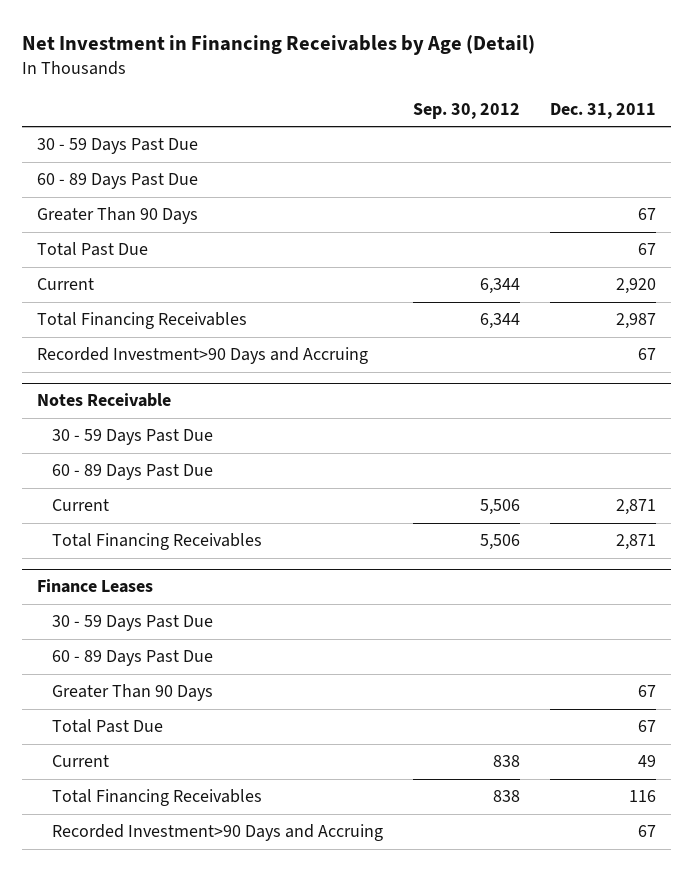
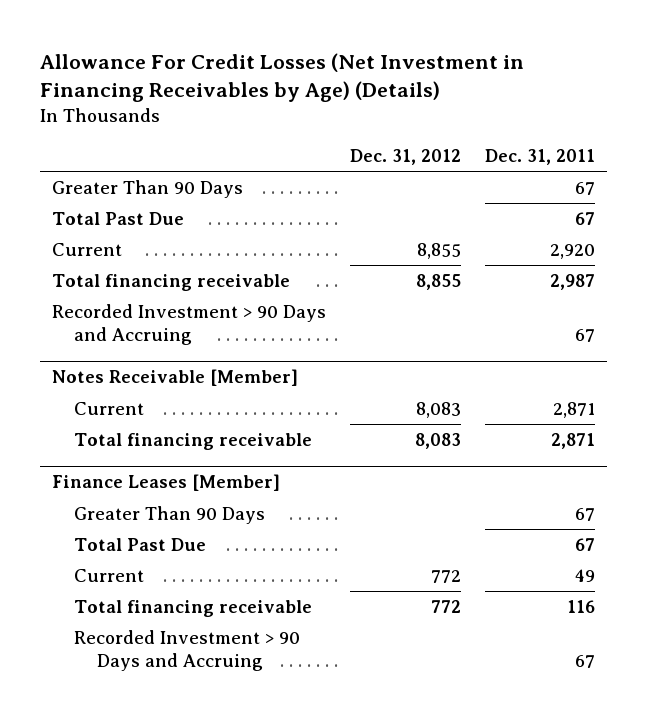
- Net Investment in Financing Receivables by Age (Detail)
+ Allowance For Credit Losses (Net Investment in Financing Receivables by Age) (Details)
- | Sep. 30, 2012 | Dec. 31, 2011
+ | Dec. 31, 2012 | Dec. 31, 2011
- 30 - 59 Days Past Due
- 60 - 89 Days Past Due
- Total Financing Receivables | 6,344 | 2,987
- Recorded Investment>90 Days and Accruing | | 67
- Notes Receivable
- 30 - 59 Days Past Due
- 60 - 89 Days Past Due
+ Total financing receivable | 8,855 | 2,987
+ Recorded Investment > 90 Days and Accruing | | 67
+ Notes Receivable [Member]
- Total Financing Receivables | 5,506 | 2,871
- Finance Leases
- 30 - 59 Days Past Due
- 60 - 89 Days Past Due
+ Total financing receivable | 8,083 | 2,871
+ Finance Leases [Member]
- Total Financing Receivables | 838 | 116
- Recorded Investment>90 Days and Accruing | | 67
+ Total financing receivable | 772 | 116
+ Recorded Investment > 90 Days and Accruing | | 67

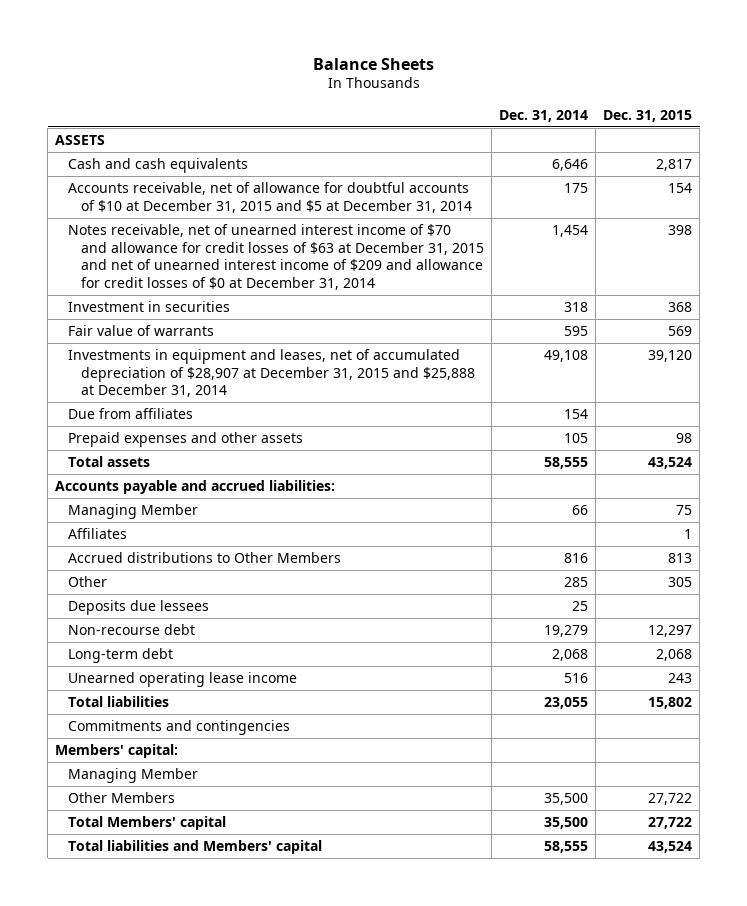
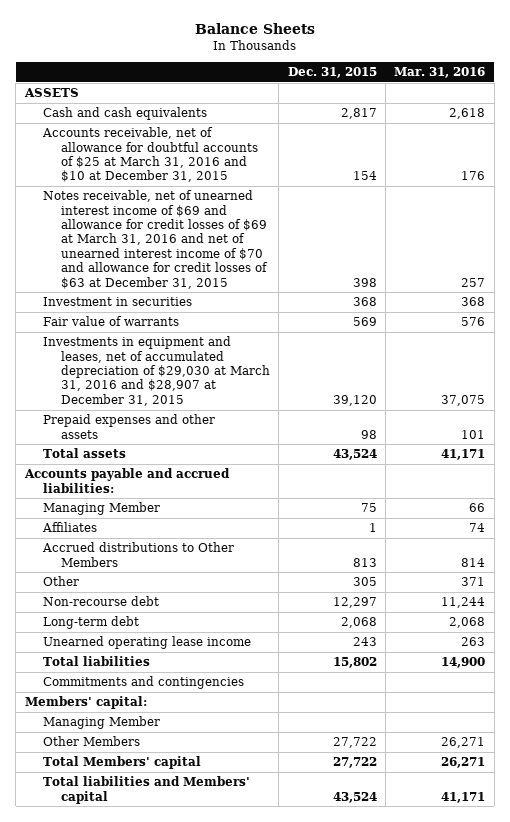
- | Dec. 31, 2014 | Dec. 31, 2015
+ | Dec. 31, 2015 | Mar. 31, 2016
- Accounts receivable, net of allowance for doubtful accounts of $10 at December 31, 2015 and $5 at December 31, 2014 | 175 | 154
- Notes receivable, net of unearned interest income of $70 and allowance for credit losses of $63 at December 31, 2015 and net of unearned interest income of $209 and allowance for credit losses of $0 at December 31, 2014 | 1,454 | 398
+ Accounts receivable, net of allowance for doubtful accounts of $25 at March 31, 2016 and $10 at December 31, 2015 | 154 | 176
+ Notes receivable, net of unearned interest income of $69 and allowance for credit losses of $69 at March 31, 2016 and net of unearned interest income of $70 and allowance for credit losses of $63 at December 31, 2015 | 398 | 257
- Investments in equipment and leases, net of accumulated depreciation of $28,907 at December 31, 2015 and $25,888 at December 31, 2014 | 49,108 | 39,120
- Due from affiliates | 154 |
+ Investments in equipment and leases, net of accumulated depreciation of $29,030 at March 31, 2016 and $28,907 at December 31, 2015 | 39,120 | 37,075
- Deposits due lessees | 25 |

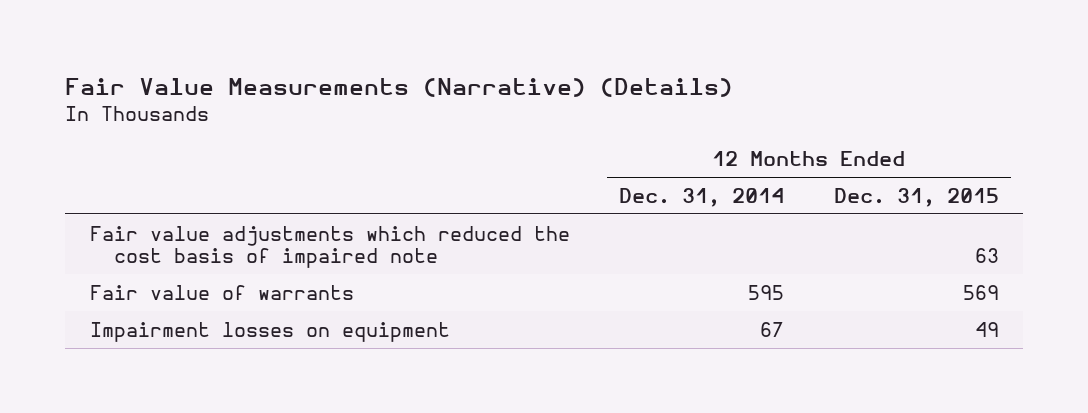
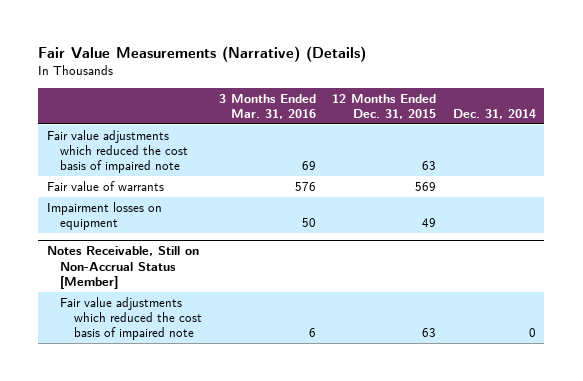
- | 12 Months Ended Dec. 31, 2014 | 12 Months Ended Dec. 31, 2015
+ | 3 Months Ended Mar. 31, 2016 | 12 Months Ended Dec. 31, 2015 | Dec. 31, 2014
+ Notes Receivable, Still on Non-Accrual Status [Member]
+ Fair value adjustments which reduced the cost basis of impaired note | 6 | 63 | 0

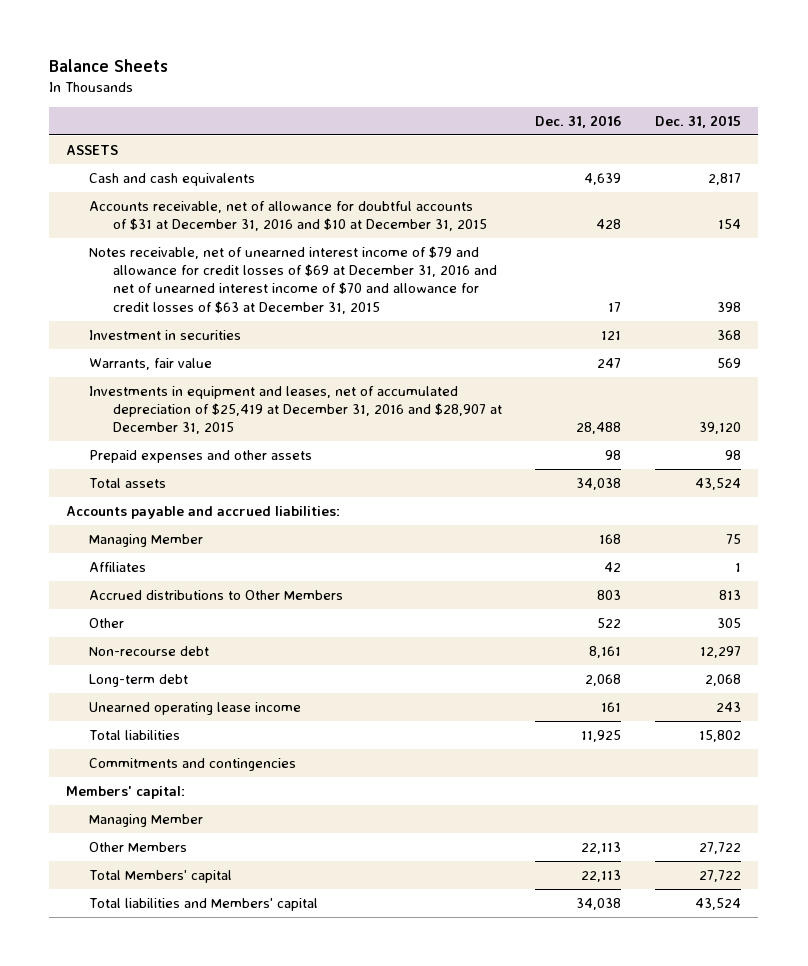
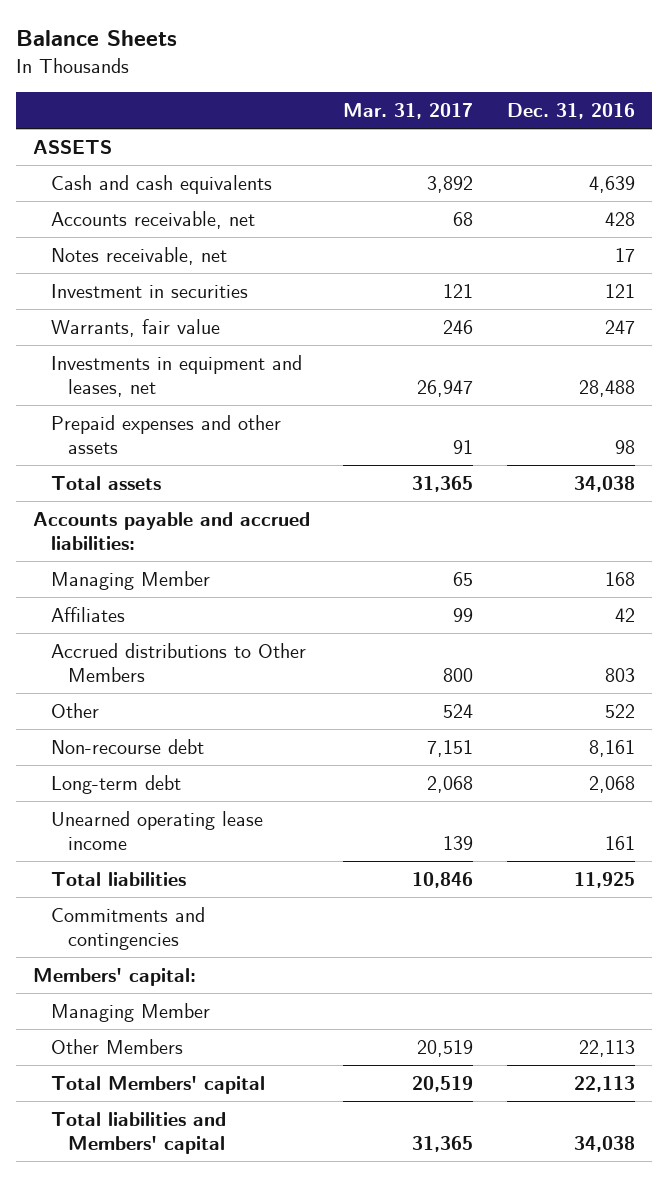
- | Dec. 31, 2016 | Dec. 31, 2015
+ | Mar. 31, 2017 | Dec. 31, 2016
- Accounts receivable, net of allowance for doubtful accounts of $31 at December 31, 2016 and $10 at December 31, 2015 | 428 | 154
- Notes receivable, net of unearned interest income of $79 and allowance for credit losses of $69 at December 31, 2016 and net of unearned interest income of $70 and allowance for credit losses of $63 at December 31, 2015 | 17 | 398
+ Accounts receivable, net | 68 | 428
+ Notes receivable, net | | 17
- Investments in equipment and leases, net of accumulated depreciation of $25,419 at December 31, 2016 and $28,907 at December 31, 2015 | 28,488 | 39,120
+ Investments in equipment and leases, net | 26,947 | 28,488

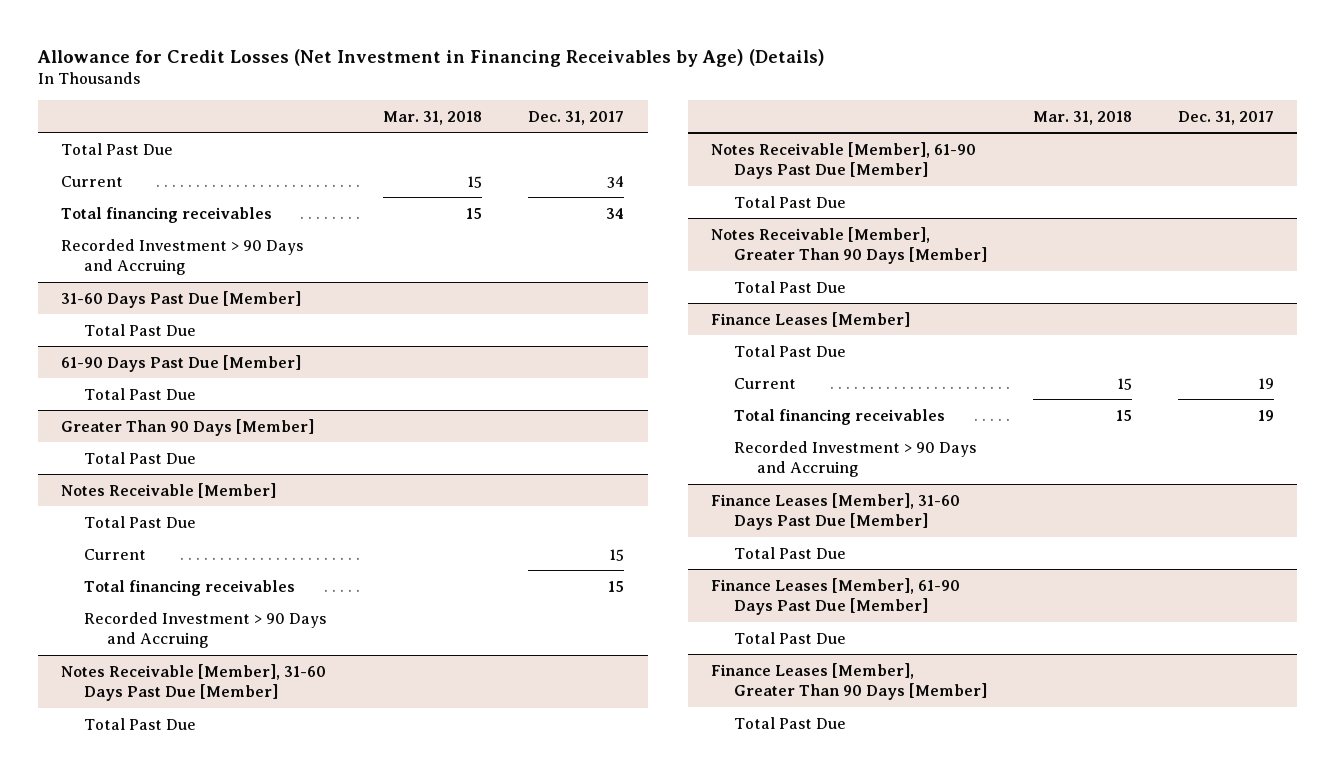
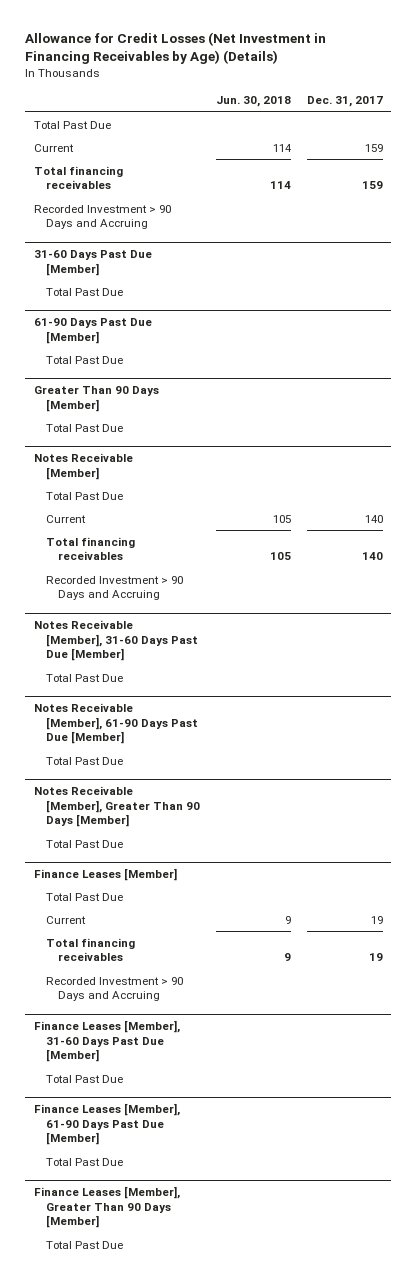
- | Mar. 31, 2018 | Dec. 31, 2017
+ | Jun. 30, 2018 | Dec. 31, 2017
- Current | 15 | 34
- Total financing receivables | 15 | 34
+ Current | 114 | 159
+ Total financing receivables | 114 | 159
@ Notes Receivable [Member]
- Current | | 15
- Total financing receivables | | 15
+ Current | 105 | 140
+ Total financing receivables | 105 | 140

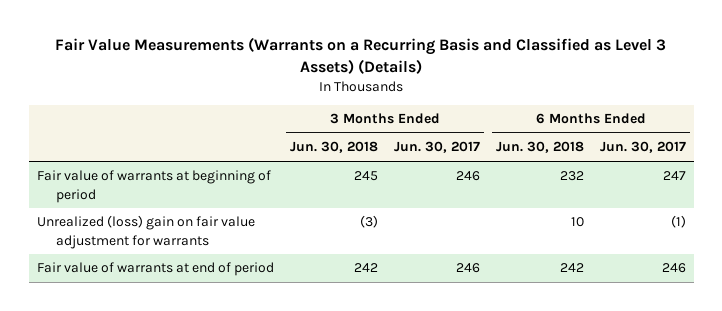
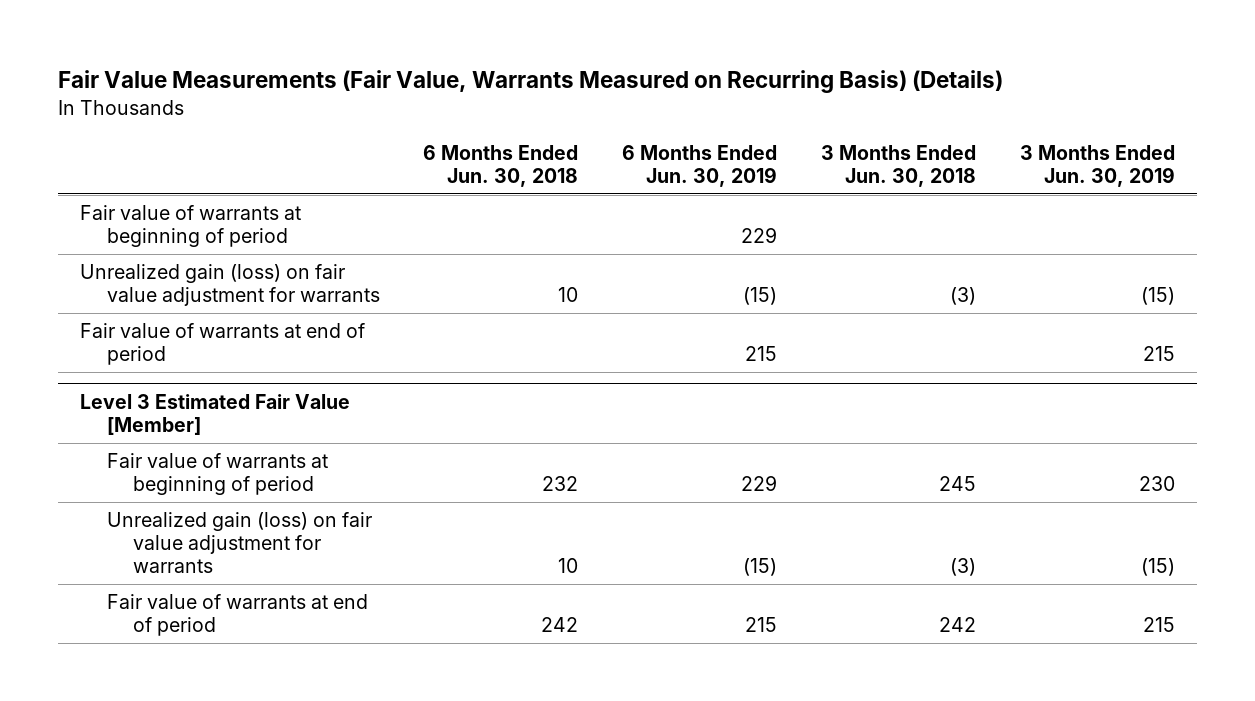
- Fair Value Measurements (Warrants on a Recurring Basis and Classified as Level 3 Assets) (Details)
+ Fair Value Measurements (Fair Value, Warrants Measured on Recurring Basis) (Details)
- | 3 Months Ended Jun. 30, 2018 | 3 Months Ended Jun. 30, 2017 | 6 Months Ended Jun. 30, 2018 | 6 Months Ended Jun. 30, 2017
+ | 6 Months Ended Jun. 30, 2018 | 6 Months Ended Jun. 30, 2019 | 3 Months Ended Jun. 30, 2018 | 3 Months Ended Jun. 30, 2019
+ Fair value of warrants at beginning of period | | 229 | |
+ Unrealized gain (loss) on fair value adjustment for warrants | 10 | (15) | (3) | (15)
+ Fair value of warrants at end of period | | 215 | | 215
+ Level 3 Estimated Fair Value [Member]
- Unrealized (loss) gain on fair value adjustment for warrants | (3) | | 10 | (1)
+ Unrealized gain (loss) on fair value adjustment for warrants | 10 | (15) | (3) | (15)

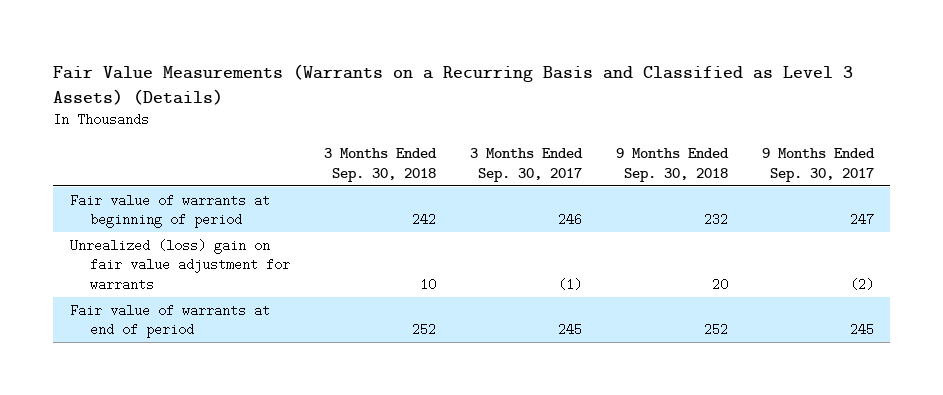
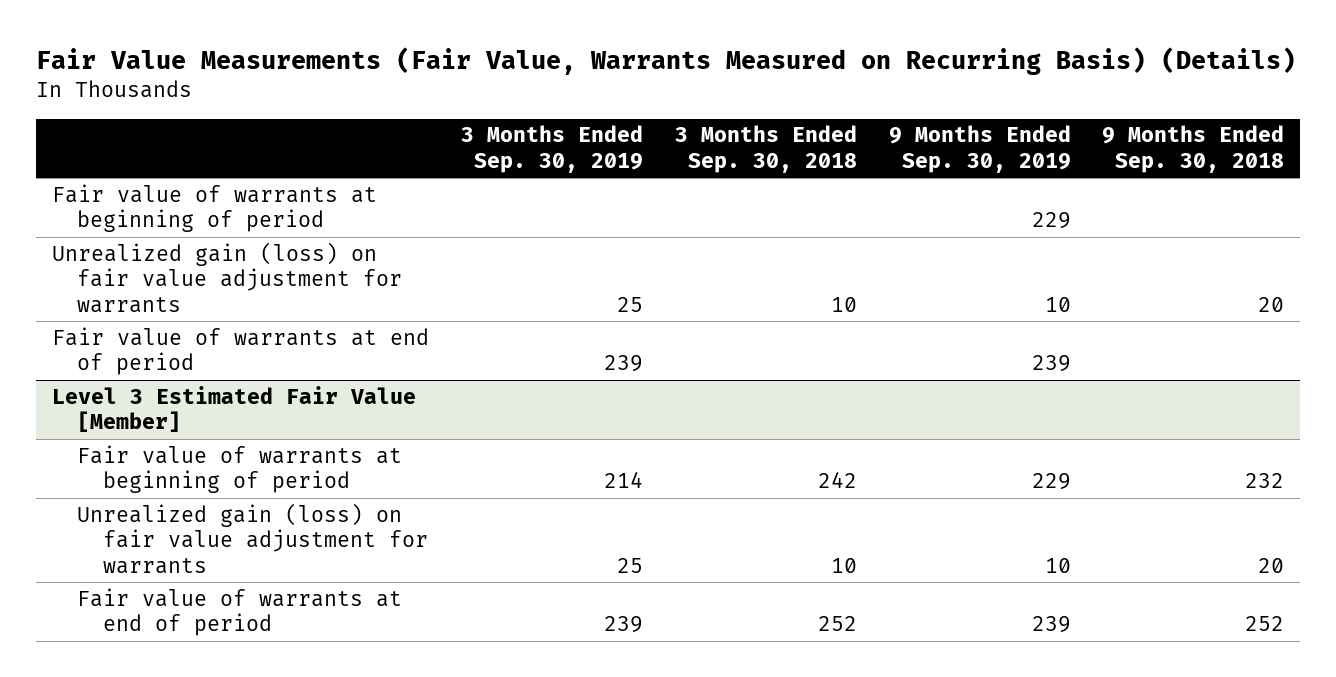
- Fair Value Measurements (Warrants on a Recurring Basis and Classified as Level 3 Assets) (Details)
+ Fair Value Measurements (Fair Value, Warrants Measured on Recurring Basis) (Details)
- | 3 Months Ended Sep. 30, 2018 | 3 Months Ended Sep. 30, 2017 | 9 Months Ended Sep. 30, 2018 | 9 Months Ended Sep. 30, 2017
+ | 3 Months Ended Sep. 30, 2019 | 3 Months Ended Sep. 30, 2018 | 9 Months Ended Sep. 30, 2019 | 9 Months Ended Sep. 30, 2018
+ Fair value of warrants at beginning of period | | | 229 |
+ Unrealized gain (loss) on fair value adjustment for warrants | 25 | 10 | 10 | 20
+ Fair value of warrants at end of period | 239 | | 239 |
+ Level 3 Estimated Fair Value [Member]
- Unrealized (loss) gain on fair value adjustment for warrants | 10 | (1) | 20 | (2)
+ Unrealized gain (loss) on fair value adjustment for warrants | 25 | 10 | 10 | 20

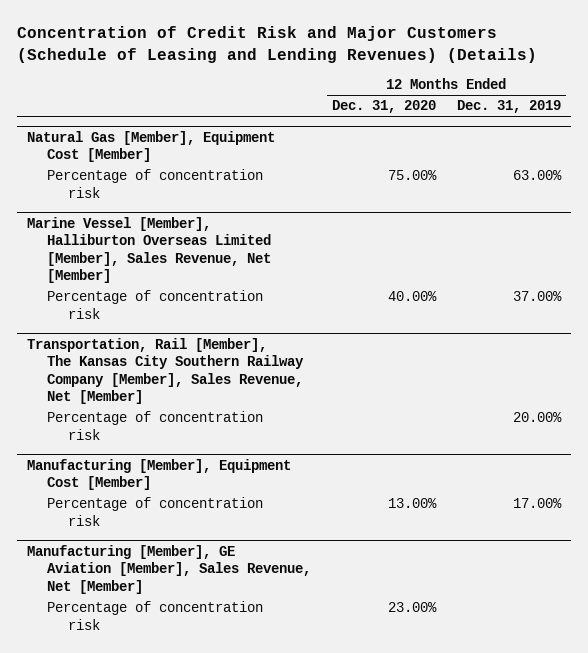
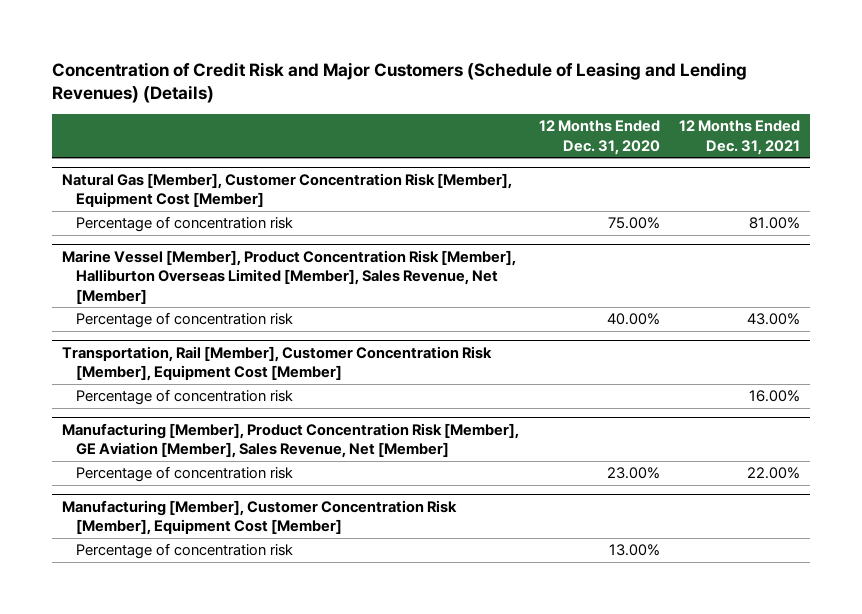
- | 12 Months Ended Dec. 31, 2020 | 12 Months Ended Dec. 31, 2019
+ | 12 Months Ended Dec. 31, 2020 | 12 Months Ended Dec. 31, 2021
- Natural Gas [Member], Equipment Cost [Member]
+ Natural Gas [Member], Customer Concentration Risk [Member], Equipment Cost [Member]
- Marine Vessel [Member], Halliburton Overseas Limited [Member], Sales Revenue, Net [Member]
+ Marine Vessel [Member], Product Concentration Risk [Member], Halliburton Overseas Limited [Member], Sales Revenue, Net [Member]
- Transportation, Rail [Member], The Kansas City Southern Railway Company [Member], Sales Revenue, Net [Member]
+ Transportation, Rail [Member], Customer Concentration Risk [Member], Equipment Cost [Member]
- Manufacturing [Member], Equipment Cost [Member]
- Percentage of concentration risk | 13.00% | 17.00%
- Manufacturing [Member], GE Aviation [Member], Sales Revenue, Net [Member]
+ Manufacturing [Member], Product Concentration Risk [Member], GE Aviation [Member], Sales Revenue, Net [Member]
+ Manufacturing [Member], Customer Concentration Risk [Member], Equipment Cost [Member]
+ Percentage of concentration risk | 13.00% |

